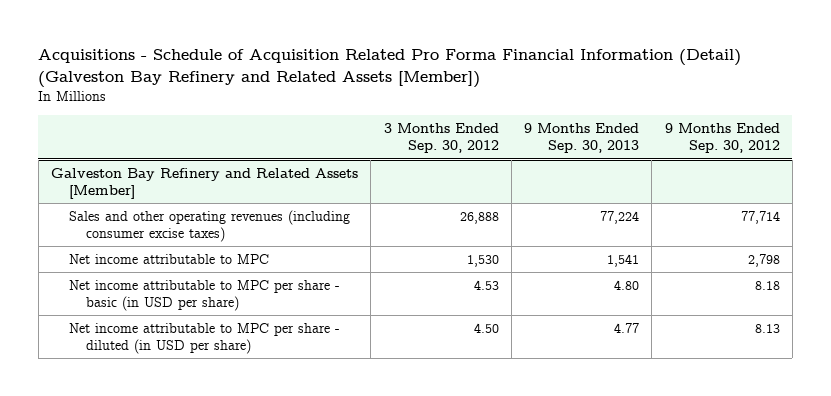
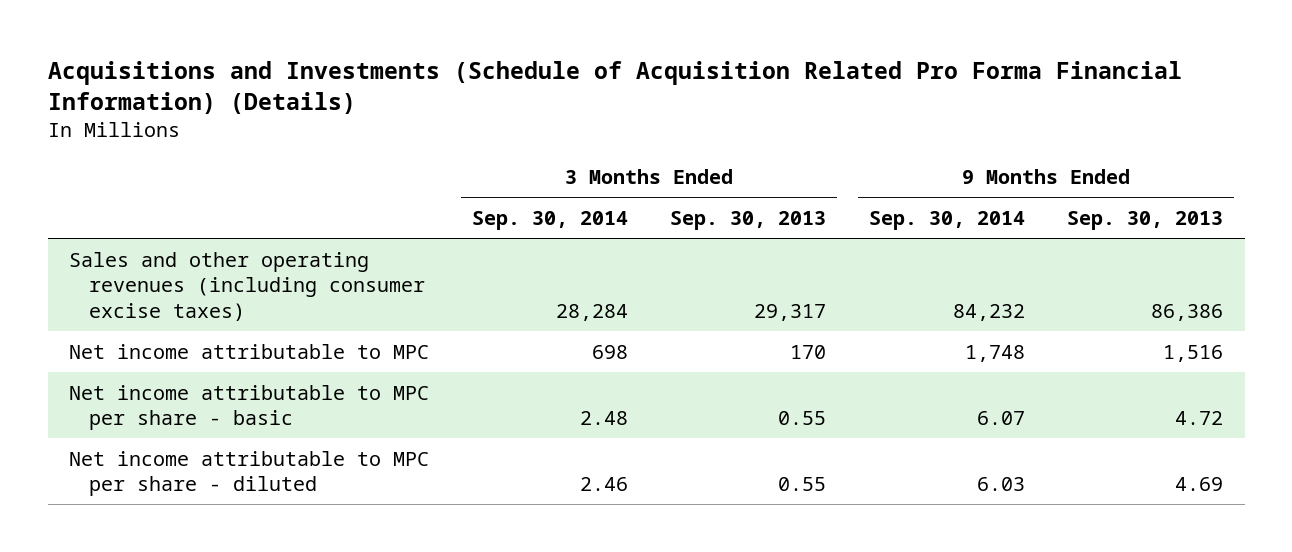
- Acquisitions - Schedule of Acquisition Related Pro Forma Financial Information (Detail) (Galveston Bay Refinery and Related Assets [Member])
+ Acquisitions and Investments (Schedule of Acquisition Related Pro Forma Financial Information) (Details)
- | 3 Months Ended Sep. 30, 2012 | 9 Months Ended Sep. 30, 2013 | 9 Months Ended Sep. 30, 2012
+ | 3 Months Ended Sep. 30, 2014 | 3 Months Ended Sep. 30, 2013 | 9 Months Ended Sep. 30, 2014 | 9 Months Ended Sep. 30, 2013
- Galveston Bay Refinery and Related Assets [Member]
- Sales and other operating revenues (including consumer excise taxes) | 26,888 | 77,224 | 77,714
- Net income attributable to MPC | 1,530 | 1,541 | 2,798
- Net income attributable to MPC per share - basic (in USD per share) | 4.53 | 4.80 | 8.18
- Net income attributable to MPC per share - diluted (in USD per share) | 4.50 | 4.77 | 8.13
+ Sales and other operating revenues (including consumer excise taxes) | 28,284 | 29,317 | 84,232 | 86,386
+ Net income attributable to MPC | 698 | 170 | 1,748 | 1,516
+ Net income attributable to MPC per share - basic | 2.48 | 0.55 | 6.07 | 4.72
+ Net income attributable to MPC per share - diluted | 2.46 | 0.55 | 6.03 | 4.69

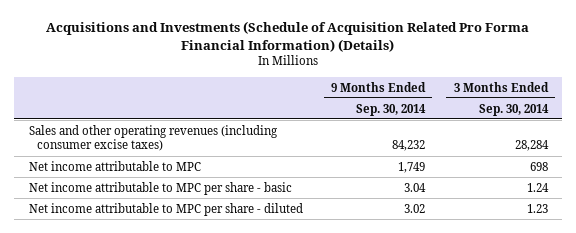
- | 3 Months Ended Sep. 30, 2014 | 3 Months Ended Sep. 30, 2013 | 9 Months Ended Sep. 30, 2014 | 9 Months Ended Sep. 30, 2013
+ | 9 Months Ended Sep. 30, 2014 | 3 Months Ended Sep. 30, 2014
- Net income attributable to MPC | 698 | 170 | 1,748 | 1,516
- Net income attributable to MPC per share - basic | 2.48 | 0.55 | 6.07 | 4.72
- Net income attributable to MPC per share - diluted | 2.46 | 0.55 | 6.03 | 4.69
+ Net income attributable to MPC | 1,749 | 698
+ Net income attributable to MPC per share - basic | 3.04 | 1.24
+ Net income attributable to MPC per share - diluted | 3.02 | 1.23

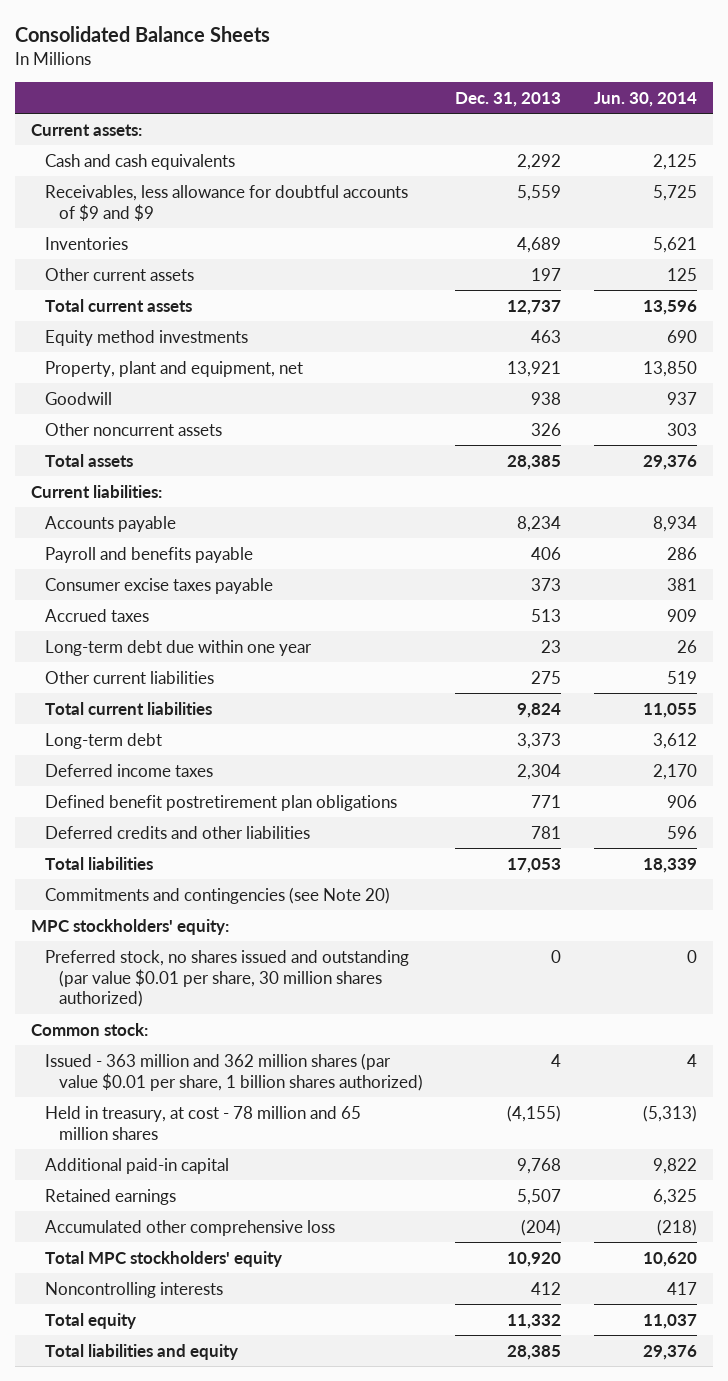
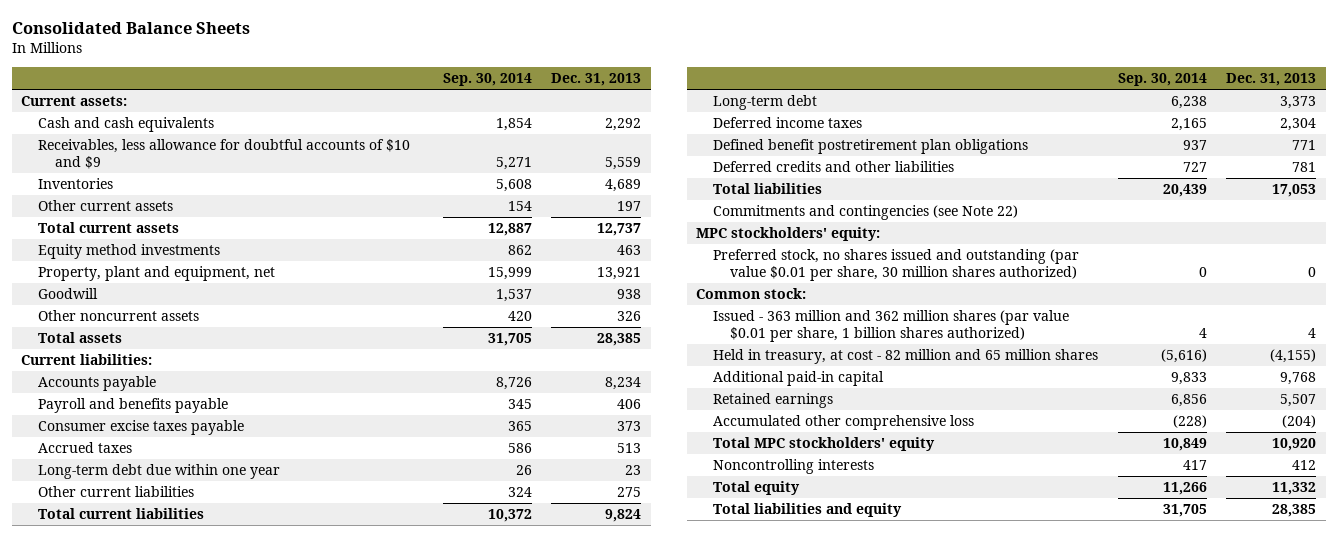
- | Dec. 31, 2013 | Jun. 30, 2014
+ | Sep. 30, 2014 | Dec. 31, 2013
- Receivables, less allowance for doubtful accounts of $9 and $9 | 5,559 | 5,725
+ Receivables, less allowance for doubtful accounts of $10 and $9 | 5,271 | 5,559
- Commitments and contingencies (see Note 20)
+ Commitments and contingencies (see Note 22)
- Held in treasury, at cost - 78 million and 65 million shares | (4,155) | (5,313)
+ Held in treasury, at cost - 82 million and 65 million shares | (5,616) | (4,155)

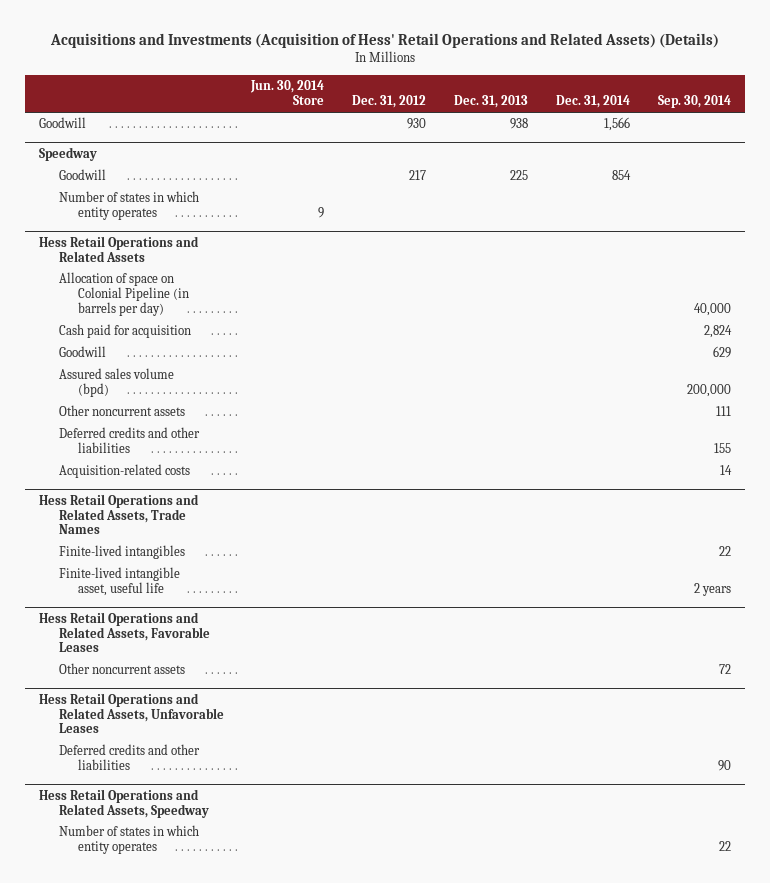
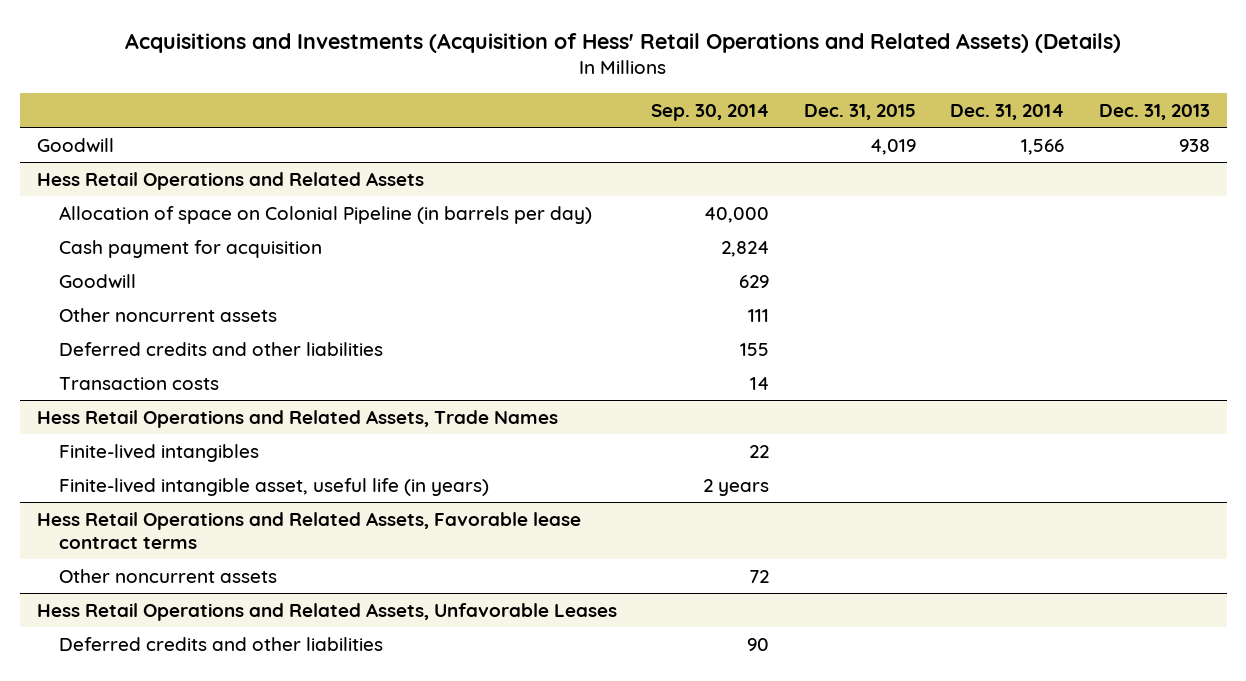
- | Jun. 30, 2014 Store | Dec. 31, 2012 | Dec. 31, 2013 | Dec. 31, 2014 | Sep. 30, 2014
+ | Sep. 30, 2014 | Dec. 31, 2015 | Dec. 31, 2014 | Dec. 31, 2013
- Speedway
- Goodwill | | 217 | 225 | 854 |
- Number of states in which entity operates | 9 | | | |
@ Hess Retail Operations and Related Assets
- Cash paid for acquisition | | | | | 2,824
+ Cash payment for acquisition | 2,824 | | |
- Assured sales volume (bpd) | | | | | 200,000
- Acquisition-related costs | | | | | 14
+ Transaction costs | 14 | | |
@ Hess Retail Operations and Related Assets, Trade Names
- Finite-lived intangible asset, useful life | | | | | 2 years
- Hess Retail Operations and Related Assets, Favorable Leases
@ Hess Retail Operations and Related Assets, Trade Names
+ Finite-lived intangible asset, useful life (in years) | 2 years | | |
+ Hess Retail Operations and Related Assets, Favorable lease contract terms
- Hess Retail Operations and Related Assets, Speedway
- Number of states in which entity operates | | | | | 22

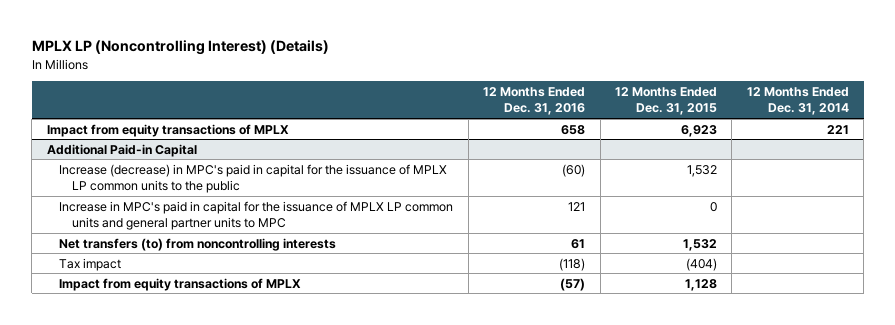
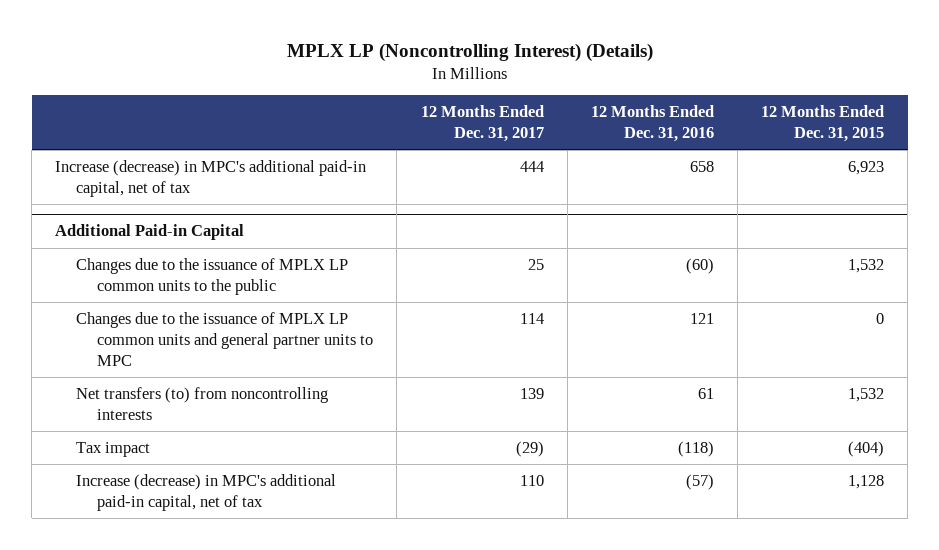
- | 12 Months Ended Dec. 31, 2016 | 12 Months Ended Dec. 31, 2015 | 12 Months Ended Dec. 31, 2014
+ | 12 Months Ended Dec. 31, 2017 | 12 Months Ended Dec. 31, 2016 | 12 Months Ended Dec. 31, 2015
- Impact from equity transactions of MPLX | 658 | 6,923 | 221
+ Increase (decrease) in MPC's additional paid-in capital, net of tax | 444 | 658 | 6,923
@ Additional Paid-in Capital
- Increase (decrease) in MPC's paid in capital for the issuance of MPLX LP common units to the public | (60) | 1,532 |
- Increase in MPC's paid in capital for the issuance of MPLX LP common units and general partner units to MPC | 121 | 0 |
+ Changes due to the issuance of MPLX LP common units to the public | 25 | (60) | 1,532
+ Changes due to the issuance of MPLX LP common units and general partner units to MPC | 114 | 121 | 0
- Impact from equity transactions of MPLX | (57) | 1,128 |
+ Increase (decrease) in MPC's additional paid-in capital, net of tax | 110 | (57) | 1,128

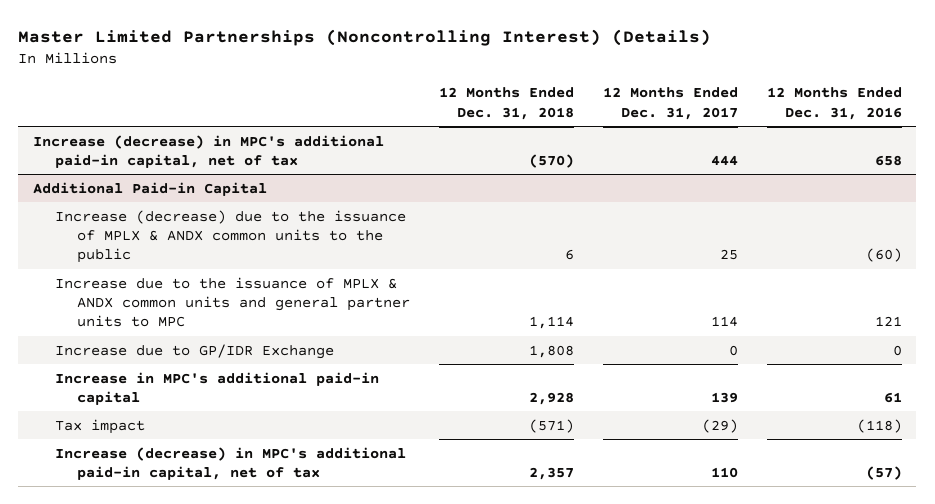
- MPLX LP (Noncontrolling Interest) (Details)
+ Master Limited Partnerships (Noncontrolling Interest) (Details)
- | 12 Months Ended Dec. 31, 2017 | 12 Months Ended Dec. 31, 2016 | 12 Months Ended Dec. 31, 2015
+ | 12 Months Ended Dec. 31, 2018 | 12 Months Ended Dec. 31, 2017 | 12 Months Ended Dec. 31, 2016
@ Additional Paid-in Capital
- Changes due to the issuance of MPLX LP common units to the public | 25 | (60) | 1,532
- Changes due to the issuance of MPLX LP common units and general partner units to MPC | 114 | 121 | 0
- Net transfers (to) from noncontrolling interests | 139 | 61 | 1,532
+ Increase (decrease) due to the issuance of MPLX & ANDX common units to the public | 6 | 25 | (60)
+ Increase due to the issuance of MPLX & ANDX common units and general partner units to MPC | 1,114 | 114 | 121
+ Increase due to GP/IDR Exchange | 1,808 | 0 | 0
+ Increase in MPC's additional paid-in capital | 2,928 | 139 | 61

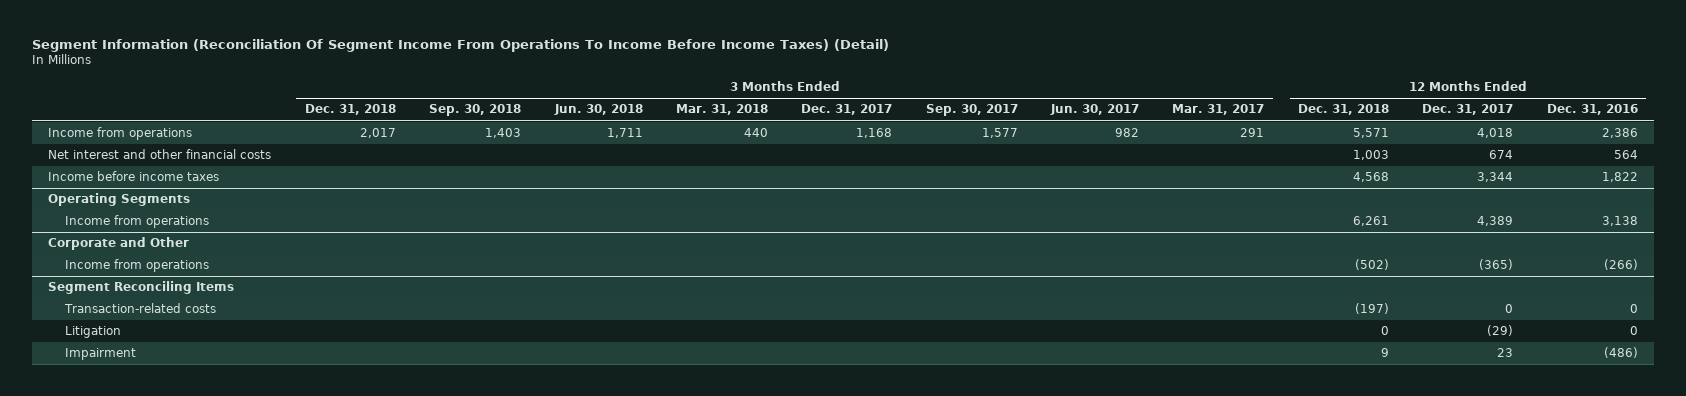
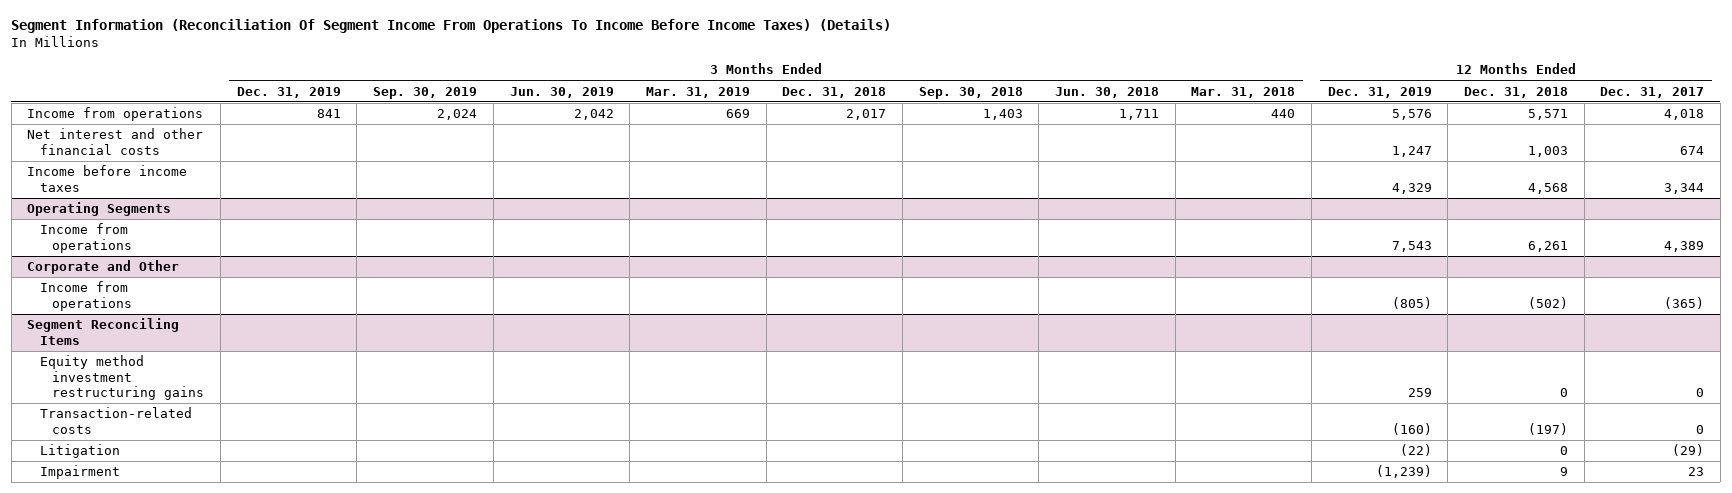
- Segment Information (Reconciliation Of Segment Income From Operations To Income Before Income Taxes) (Detail)
+ Segment Information (Reconciliation Of Segment Income From Operations To Income Before Income Taxes) (Details)
- | 3 Months Ended Dec. 31, 2018 | 3 Months Ended Sep. 30, 2018 | 3 Months Ended Jun. 30, 2018 | 3 Months Ended Mar. 31, 2018 | 3 Months Ended Dec. 31, 2017 | 3 Months Ended Sep. 30, 2017 | 3 Months Ended Jun. 30, 2017 | 3 Months Ended Mar. 31, 2017 | 12 Months Ended Dec. 31, 2018 | 12 Months Ended Dec. 31, 2017 | 12 Months Ended Dec. 31, 2016
+ | 3 Months Ended Dec. 31, 2019 | 3 Months Ended Sep. 30, 2019 | 3 Months Ended Jun. 30, 2019 | 3 Months Ended Mar. 31, 2019 | 3 Months Ended Dec. 31, 2018 | 3 Months Ended Sep. 30, 2018 | 3 Months Ended Jun. 30, 2018 | 3 Months Ended Mar. 31, 2018 | 12 Months Ended Dec. 31, 2019 | 12 Months Ended Dec. 31, 2018 | 12 Months Ended Dec. 31, 2017
@ Segment Reconciling Items
+ Equity method investment restructuring gains | | | | | | | | | 259 | 0 | 0

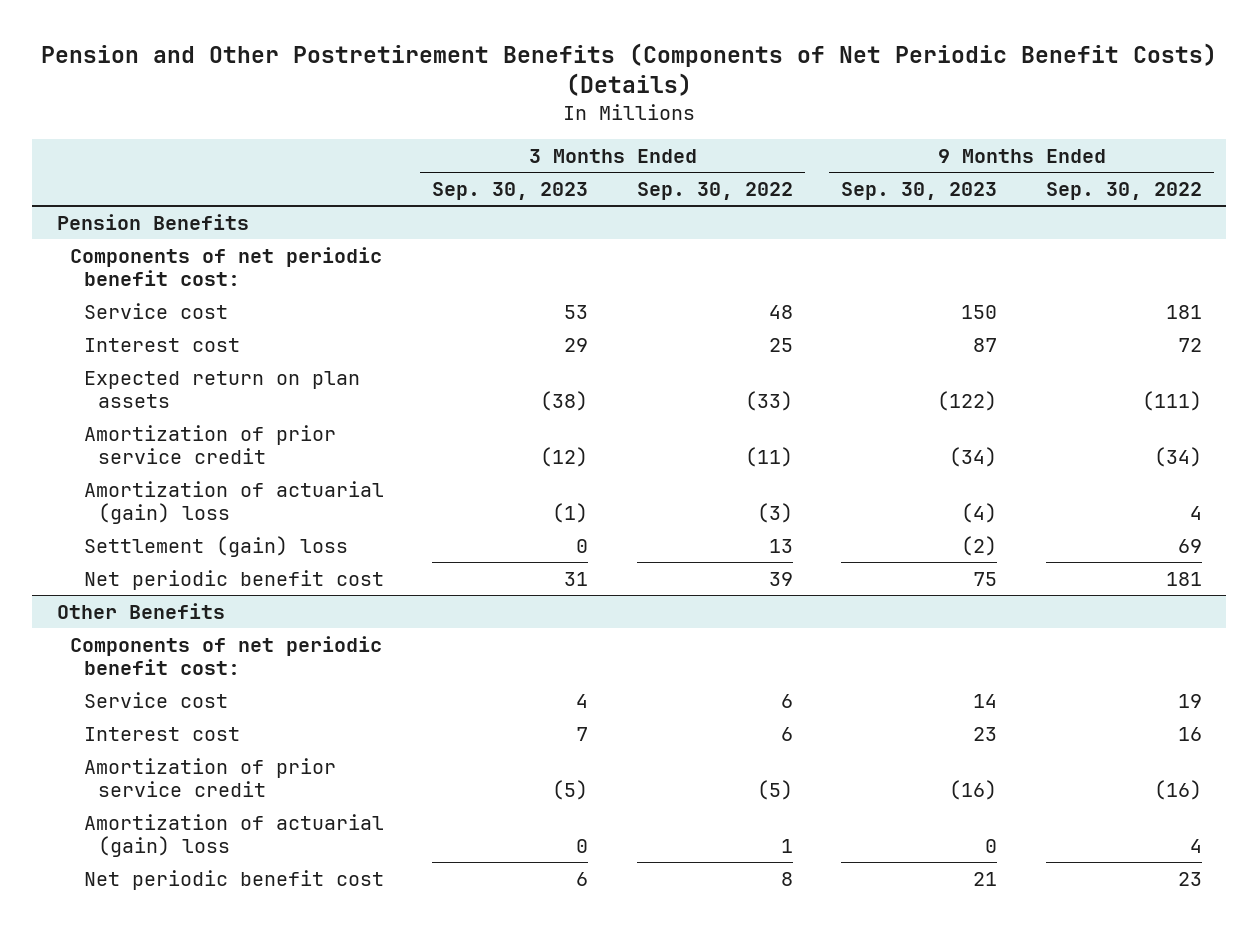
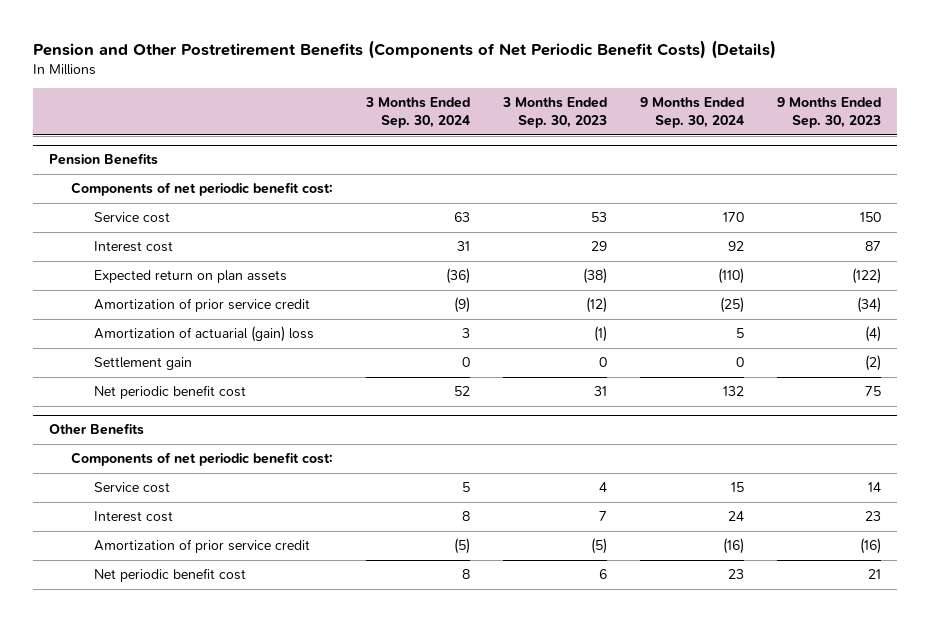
- | 3 Months Ended Sep. 30, 2023 | 3 Months Ended Sep. 30, 2022 | 9 Months Ended Sep. 30, 2023 | 9 Months Ended Sep. 30, 2022
+ | 3 Months Ended Sep. 30, 2024 | 3 Months Ended Sep. 30, 2023 | 9 Months Ended Sep. 30, 2024 | 9 Months Ended Sep. 30, 2023
@ Pension Benefits
- Settlement (gain) loss | 0 | 13 | (2) | 69
+ Settlement gain | 0 | 0 | 0 | (2)
@ Other Benefits
- Amortization of actuarial (gain) loss | 0 | 1 | 0 | 4

